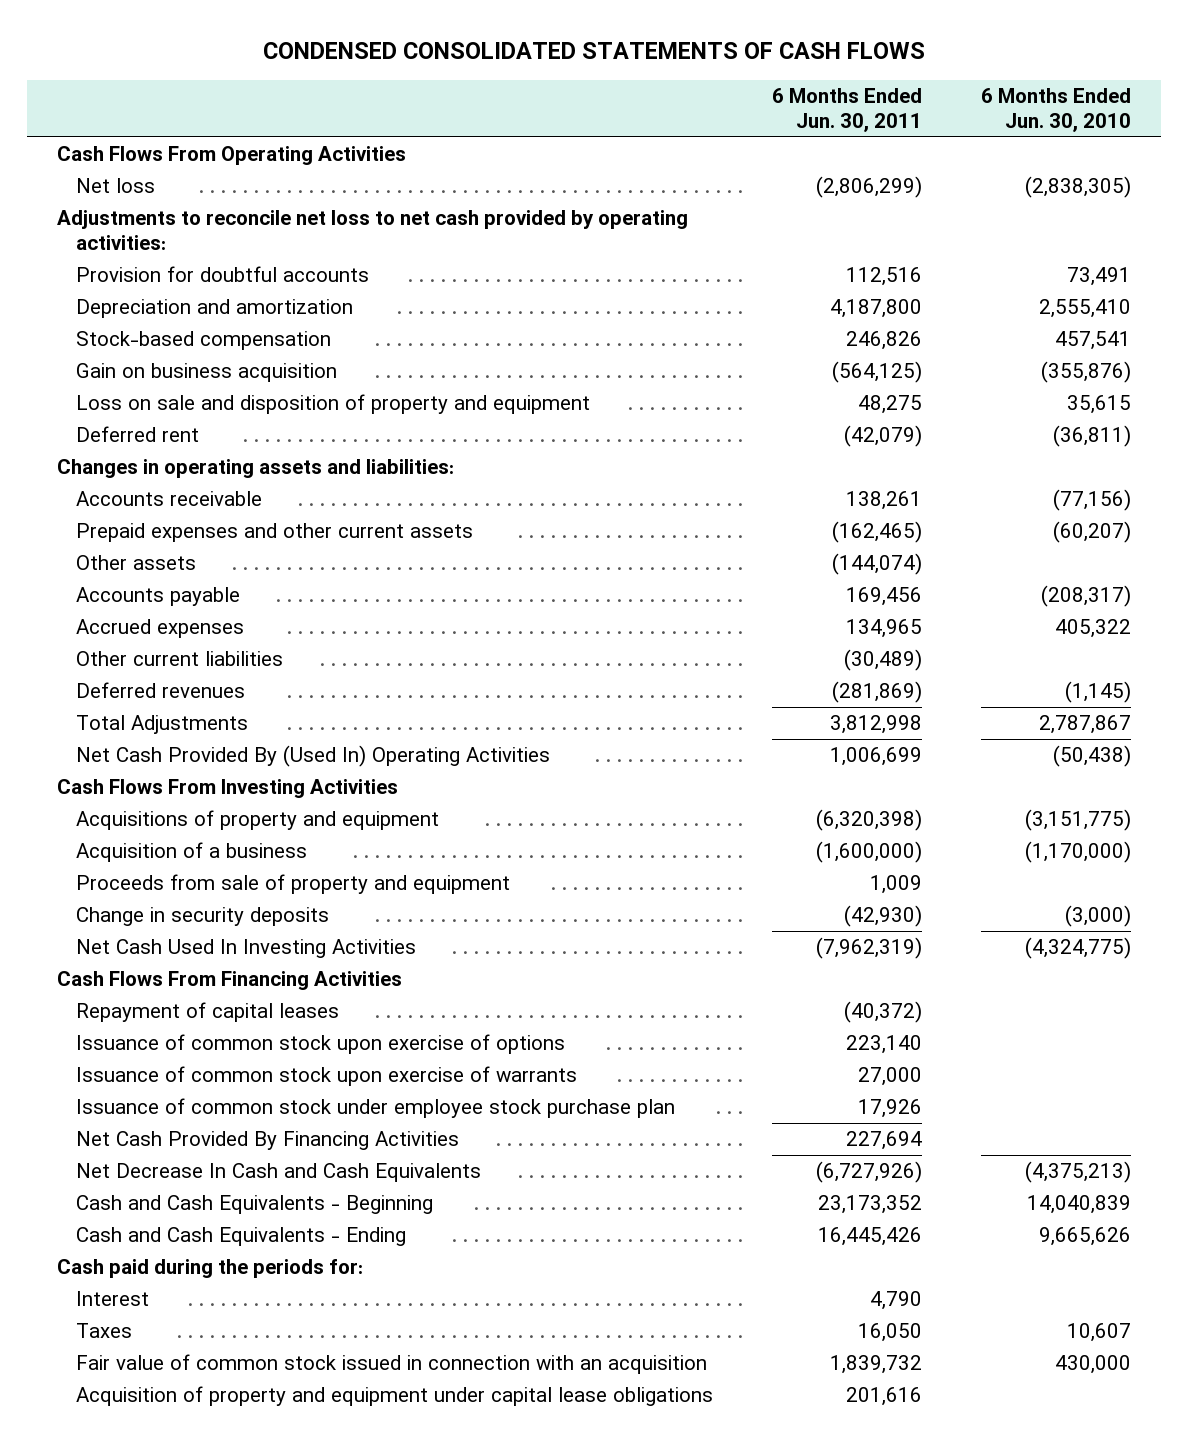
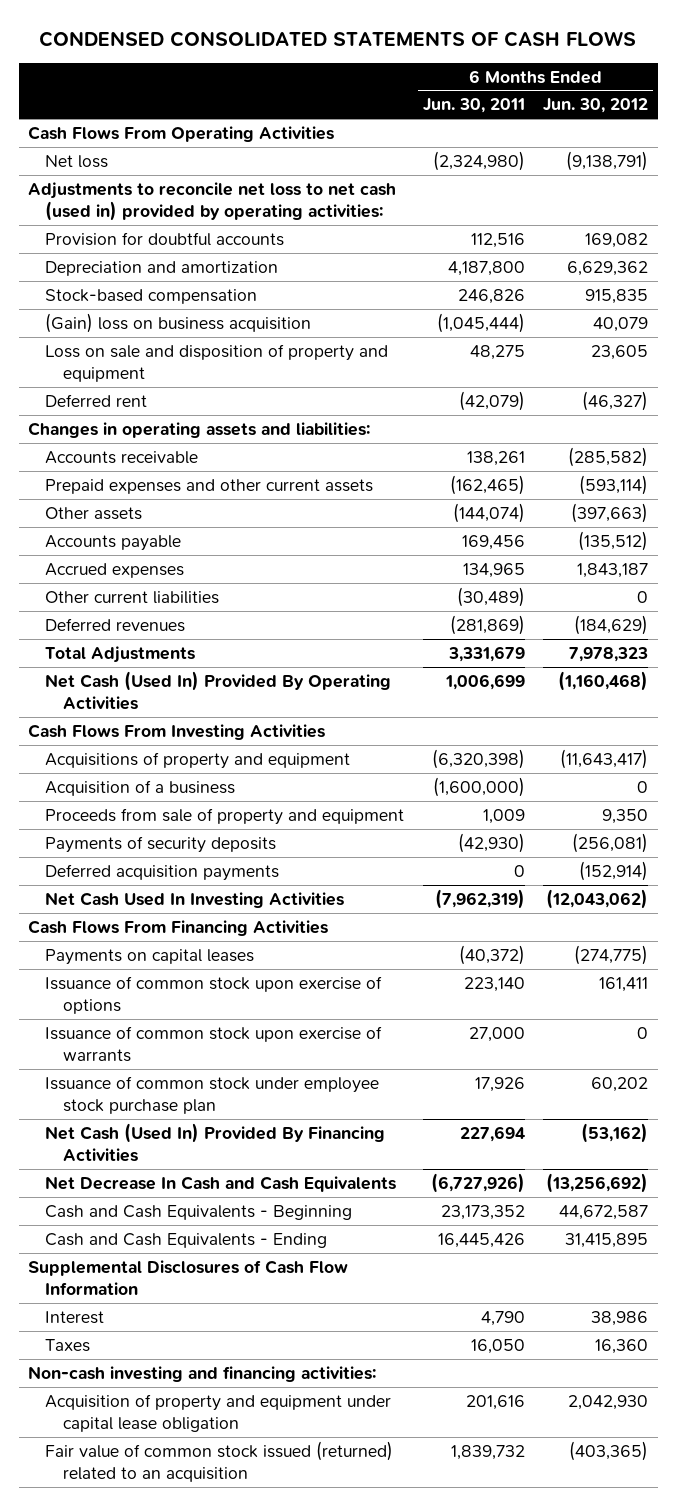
- | 6 Months Ended Jun. 30, 2011 | 6 Months Ended Jun. 30, 2010
+ | 6 Months Ended Jun. 30, 2011 | 6 Months Ended Jun. 30, 2012
- Net loss | (2,806,299) | (2,838,305)
- Adjustments to reconcile net loss to net cash provided by operating activities:
+ Net loss | (2,324,980) | (9,138,791)
+ Adjustments to reconcile net loss to net cash (used in) provided by operating activities:
- Gain on business acquisition | (564,125) | (355,876)
+ (Gain) loss on business acquisition | (1,045,444) | 40,079
- Total Adjustments | 3,812,998 | 2,787,867
- Net Cash Provided By (Used In) Operating Activities | 1,006,699 | (50,438)
+ Total Adjustments | 3,331,679 | 7,978,323
+ Net Cash (Used In) Provided By Operating Activities | 1,006,699 | (1,160,468)
- Change in security deposits | (42,930) | (3,000)
+ Payments of security deposits | (42,930) | (256,081)
+ Deferred acquisition payments | 0 | (152,914)
- Repayment of capital leases | (40,372) |
+ Payments on capital leases | (40,372) | (274,775)
- Net Cash Provided By Financing Activities | 227,694 |
+ Net Cash (Used In) Provided By Financing Activities | 227,694 | (53,162)
- Cash paid during the periods for:
+ Supplemental Disclosures of Cash Flow Information
- Fair value of common stock issued in connection with an acquisition | 1,839,732 | 430,000
- Acquisition of property and equipment under capital lease obligations | 201,616 |
+ Non-cash investing and financing activities:
+ Acquisition of property and equipment under capital lease obligation | 201,616 | 2,042,930
+ Fair value of common stock issued (returned) related to an acquisition | 1,839,732 | (403,365)

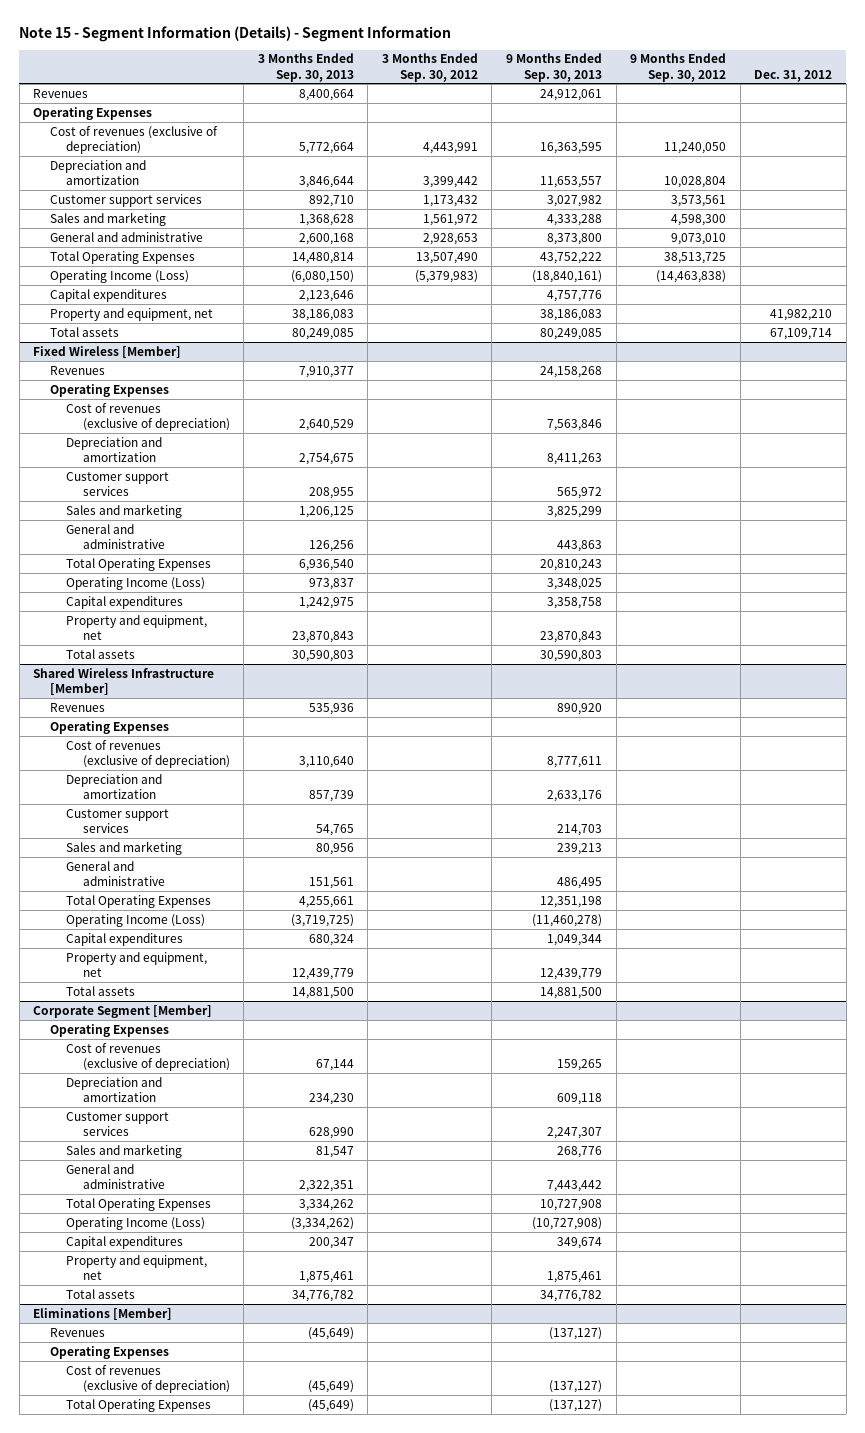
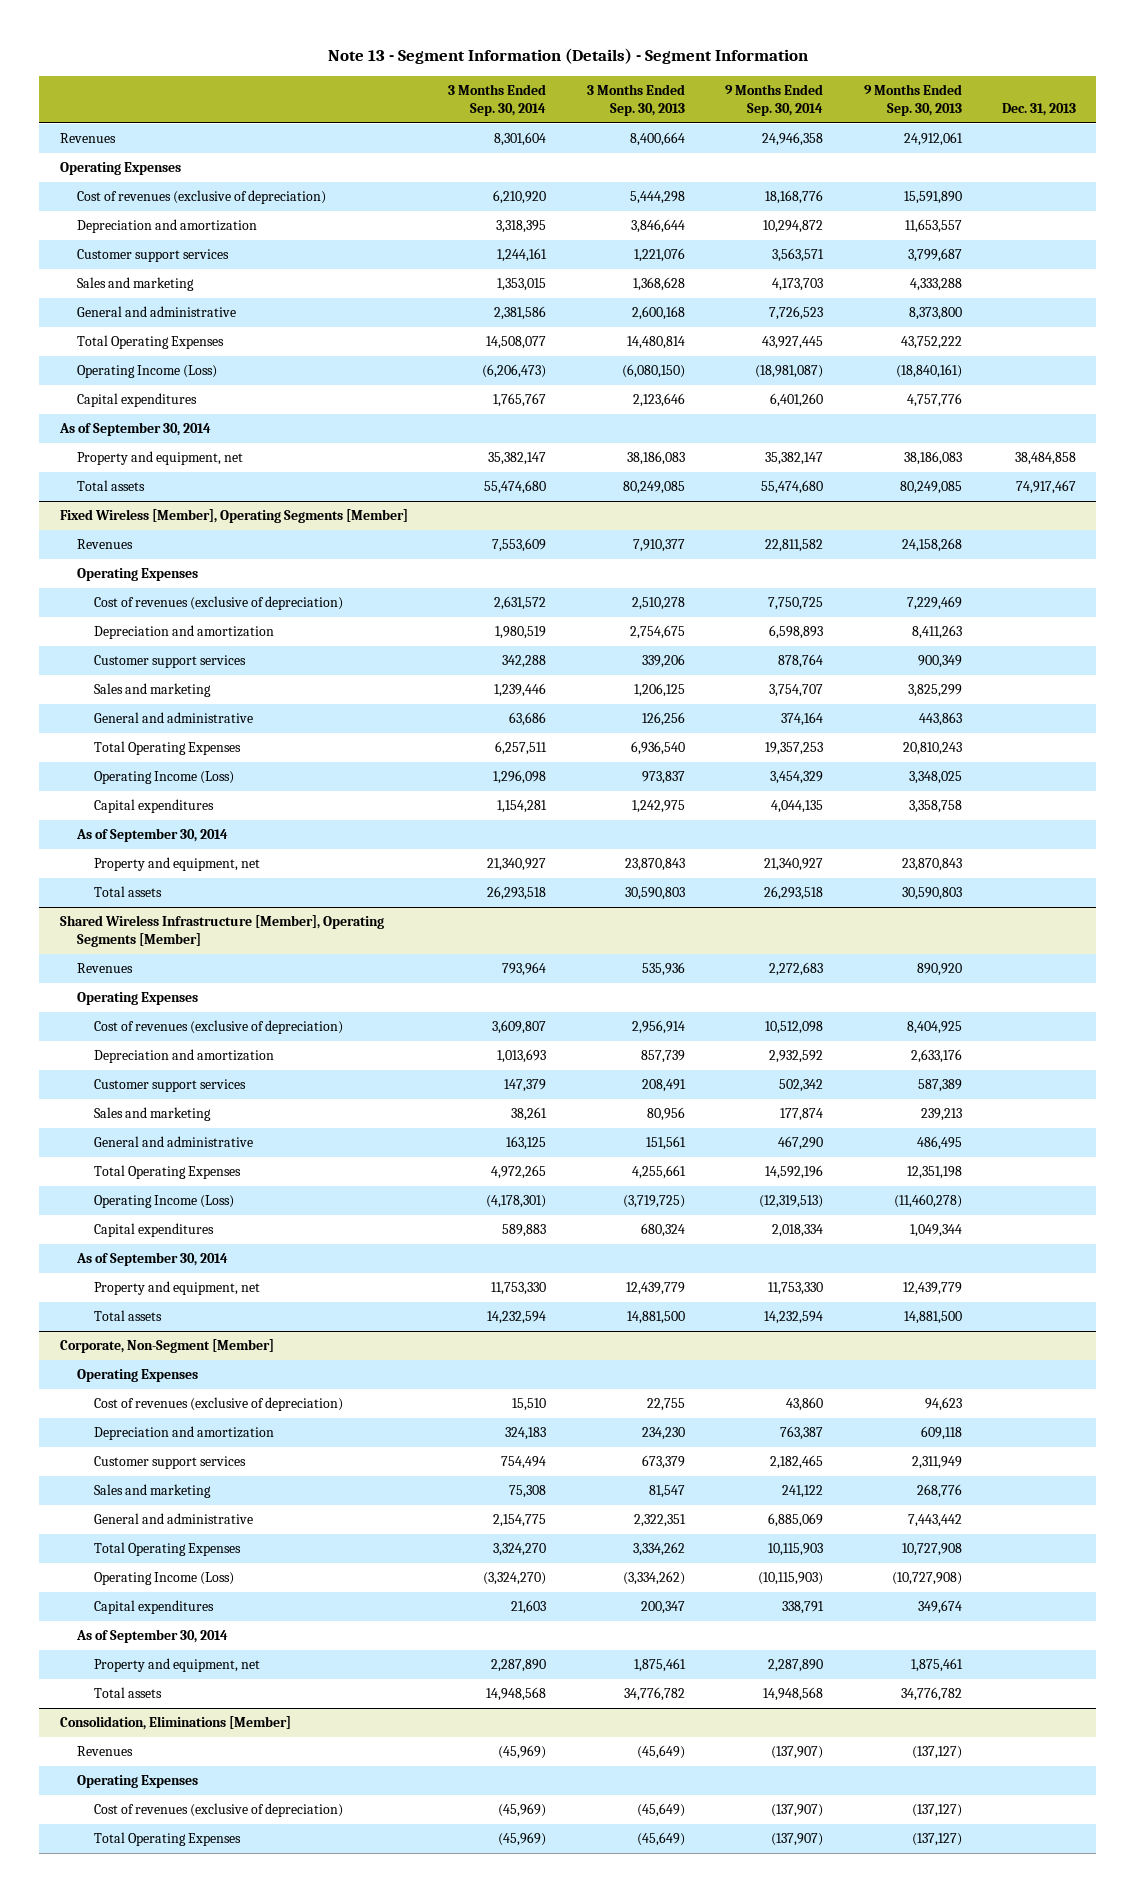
- Note 15 - Segment Information (Details) - Segment Information
+ Note 13 - Segment Information (Details) - Segment Information
- | 3 Months Ended Sep. 30, 2013 | 3 Months Ended Sep. 30, 2012 | 9 Months Ended Sep. 30, 2013 | 9 Months Ended Sep. 30, 2012 | Dec. 31, 2012
+ | 3 Months Ended Sep. 30, 2014 | 3 Months Ended Sep. 30, 2013 | 9 Months Ended Sep. 30, 2014 | 9 Months Ended Sep. 30, 2013 | Dec. 31, 2013
- Cost of revenues (exclusive of depreciation) | 5,772,664 | 4,443,991 | 16,363,595 | 11,240,050 |
+ Cost of revenues (exclusive of depreciation) | 6,210,920 | 5,444,298 | 18,168,776 | 15,591,890 |
- Customer support services | 892,710 | 1,173,432 | 3,027,982 | 3,573,561 |
+ Customer support services | 1,244,161 | 1,221,076 | 3,563,571 | 3,799,687 |
+ As of September 30, 2014
- Fixed Wireless [Member]
+ Fixed Wireless [Member], Operating Segments [Member]
- Cost of revenues (exclusive of depreciation) | 2,640,529 | | 7,563,846 | |
+ Cost of revenues (exclusive of depreciation) | 2,631,572 | 2,510,278 | 7,750,725 | 7,229,469 |
- Customer support services | 208,955 | | 565,972 | |
+ Customer support services | 342,288 | 339,206 | 878,764 | 900,349 |
+ As of September 30, 2014
- Shared Wireless Infrastructure [Member]
+ Shared Wireless Infrastructure [Member], Operating Segments [Member]
- Cost of revenues (exclusive of depreciation) | 3,110,640 | | 8,777,611 | |
+ Cost of revenues (exclusive of depreciation) | 3,609,807 | 2,956,914 | 10,512,098 | 8,404,925 |
- Customer support services | 54,765 | | 214,703 | |
+ Customer support services | 147,379 | 208,491 | 502,342 | 587,389 |
+ As of September 30, 2014
- Corporate Segment [Member]
+ Corporate, Non-Segment [Member]
- Cost of revenues (exclusive of depreciation) | 67,144 | | 159,265 | |
+ Cost of revenues (exclusive of depreciation) | 15,510 | 22,755 | 43,860 | 94,623 |
- Customer support services | 628,990 | | 2,247,307 | |
+ Customer support services | 754,494 | 673,379 | 2,182,465 | 2,311,949 |
+ As of September 30, 2014
- Eliminations [Member]
+ Consolidation, Eliminations [Member]

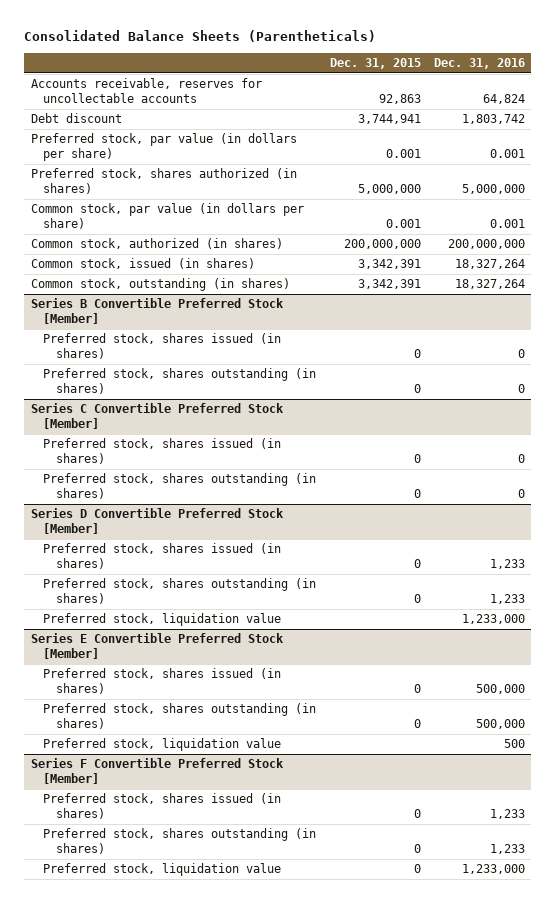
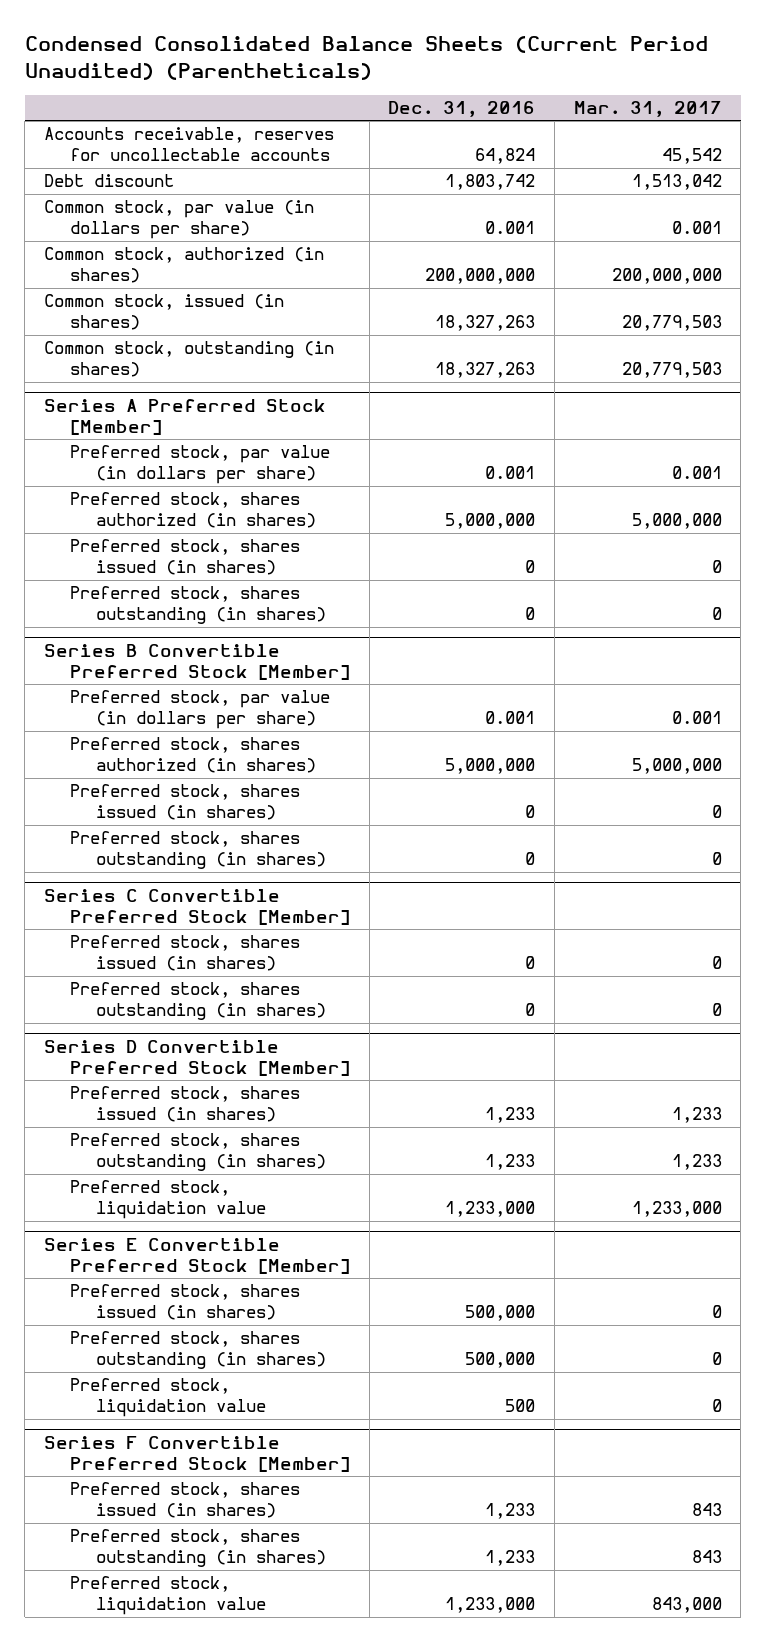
- Consolidated Balance Sheets (Parentheticals)
+ Condensed Consolidated Balance Sheets (Current Period Unaudited) (Parentheticals)
- | Dec. 31, 2015 | Dec. 31, 2016
+ | Dec. 31, 2016 | Mar. 31, 2017
- Preferred stock, par value (in dollars per share) | 0.001 | 0.001
- Preferred stock, shares authorized (in shares) | 5,000,000 | 5,000,000
- Common stock, issued (in shares) | 3,342,391 | 18,327,264
- Common stock, outstanding (in shares) | 3,342,391 | 18,327,264
+ Common stock, issued (in shares) | 18,327,263 | 20,779,503
+ Common stock, outstanding (in shares) | 18,327,263 | 20,779,503
+ Series A Preferred Stock [Member]
+ Preferred stock, par value (in dollars per share) | 0.001 | 0.001
+ Preferred stock, shares authorized (in shares) | 5,000,000 | 5,000,000
+ Preferred stock, shares issued (in shares) | 0 | 0
+ Preferred stock, shares outstanding (in shares) | 0 | 0
@ Series B Convertible Preferred Stock [Member]
+ Preferred stock, par value (in dollars per share) | 0.001 | 0.001
+ Preferred stock, shares authorized (in shares) | 5,000,000 | 5,000,000

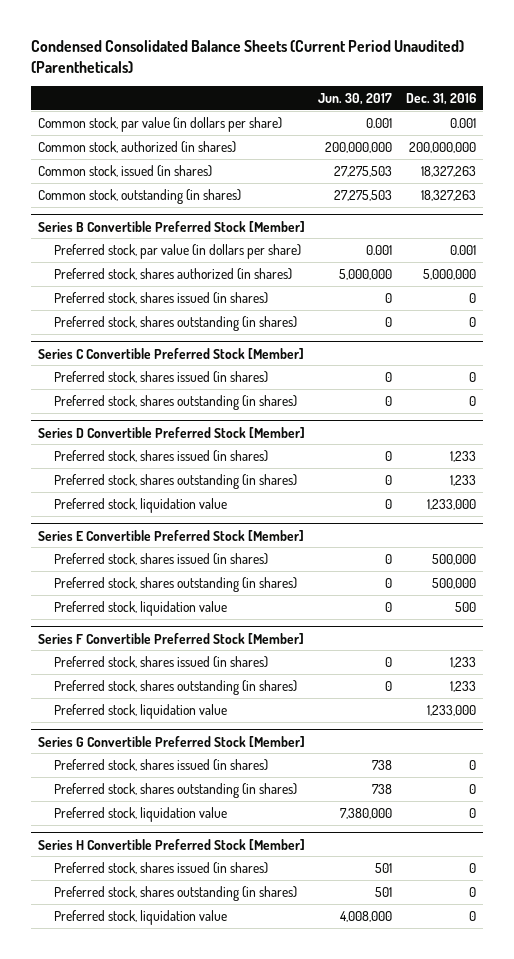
- | Dec. 31, 2016 | Mar. 31, 2017
+ | Jun. 30, 2017 | Dec. 31, 2016
- Accounts receivable, reserves for uncollectable accounts | 64,824 | 45,542
- Debt discount | 1,803,742 | 1,513,042
- Series A Preferred Stock [Member]
- Preferred stock, par value (in dollars per share) | 0.001 | 0.001
- Preferred stock, shares authorized (in shares) | 5,000,000 | 5,000,000
- Preferred stock, shares issued (in shares) | 0 | 0
- Preferred stock, shares outstanding (in shares) | 0 | 0
+ Series G Convertible Preferred Stock [Member]
+ Preferred stock, shares issued (in shares) | 738 | 0
+ Preferred stock, shares outstanding (in shares) | 738 | 0
+ Preferred stock, liquidation value | 7,380,000 | 0
+ Series H Convertible Preferred Stock [Member]
+ Preferred stock, shares issued (in shares) | 501 | 0
+ Preferred stock, shares outstanding (in shares) | 501 | 0
+ Preferred stock, liquidation value | 4,008,000 | 0

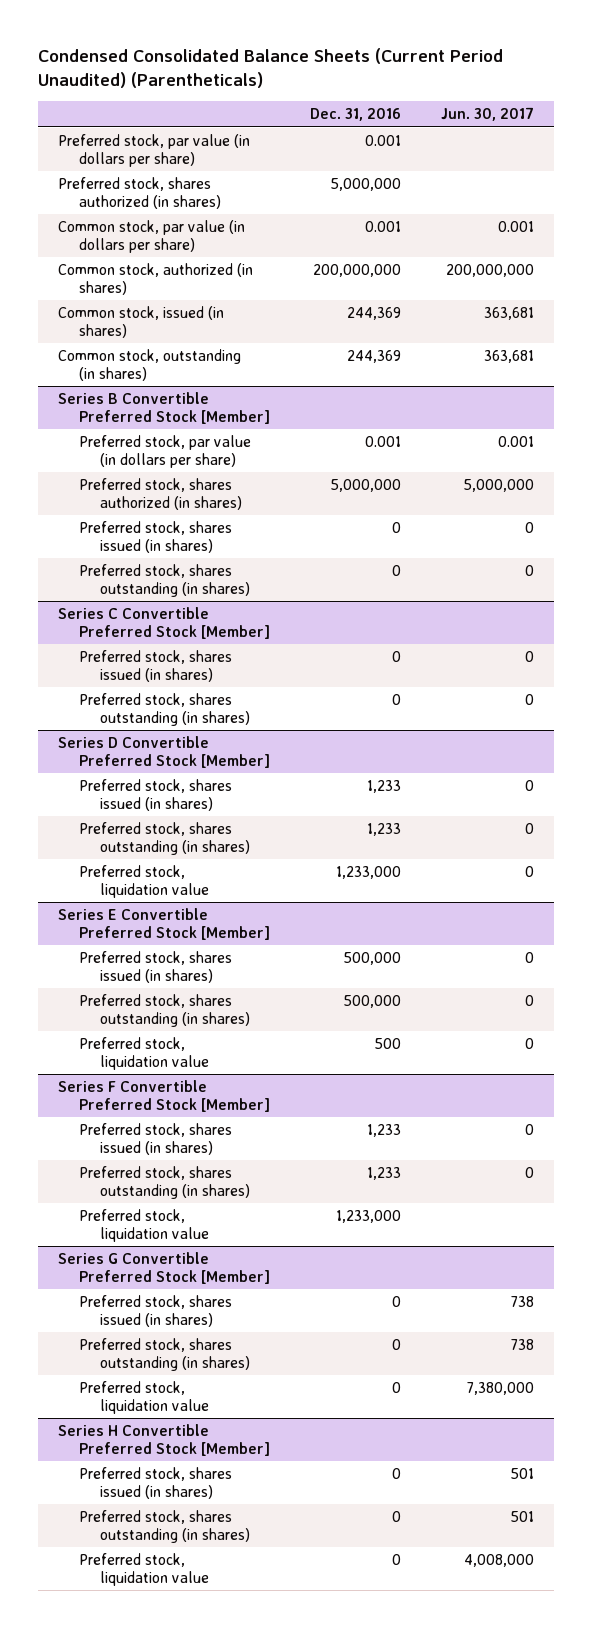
- | Jun. 30, 2017 | Dec. 31, 2016
+ | Dec. 31, 2016 | Jun. 30, 2017
+ Preferred stock, par value (in dollars per share) | 0.001 |
+ Preferred stock, shares authorized (in shares) | 5,000,000 |
- Common stock, issued (in shares) | 27,275,503 | 18,327,263
- Common stock, outstanding (in shares) | 27,275,503 | 18,327,263
+ Common stock, issued (in shares) | 244,369 | 363,681
+ Common stock, outstanding (in shares) | 244,369 | 363,681

